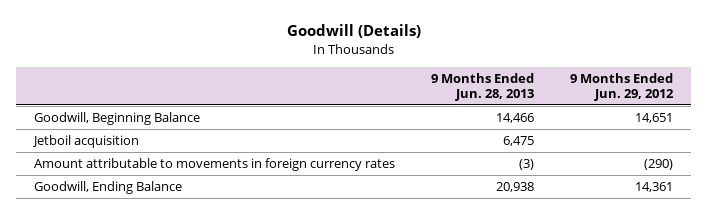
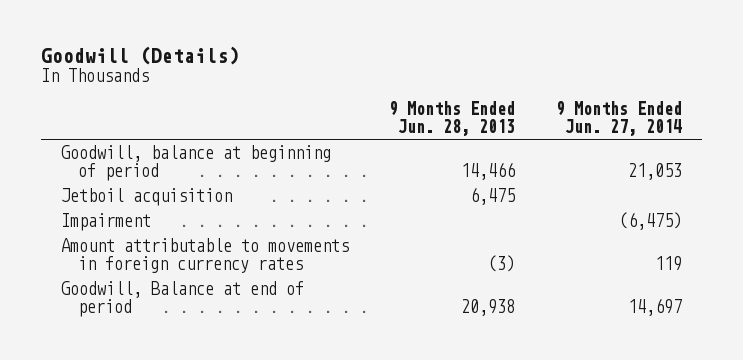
- | 9 Months Ended Jun. 28, 2013 | 9 Months Ended Jun. 29, 2012
+ | 9 Months Ended Jun. 28, 2013 | 9 Months Ended Jun. 27, 2014
- Goodwill, Beginning Balance | 14,466 | 14,651
+ Goodwill, balance at beginning of period | 14,466 | 21,053
+ Impairment | | (6,475)
- Goodwill, Ending Balance | 20,938 | 14,361
+ Goodwill, Balance at end of period | 20,938 | 14,697

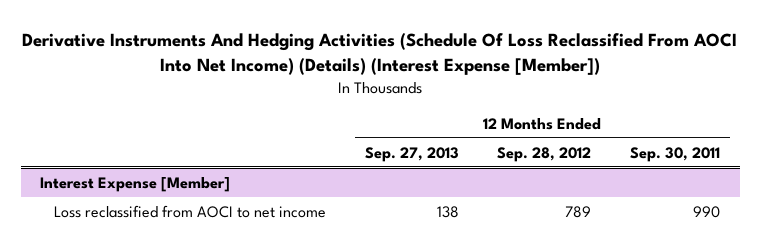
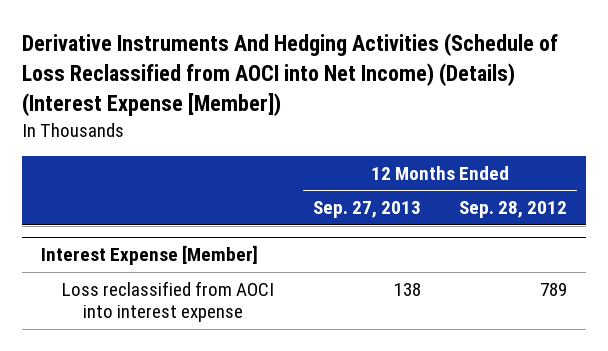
- Derivative Instruments And Hedging Activities (Schedule Of Loss Reclassified From AOCI Into Net Income) (Details) (Interest Expense [Member])
+ Derivative Instruments And Hedging Activities (Schedule of Loss Reclassified from AOCI into Net Income) (Details) (Interest Expense [Member])
- | 12 Months Ended Sep. 27, 2013 | 12 Months Ended Sep. 28, 2012 | 12 Months Ended Sep. 30, 2011
+ | 12 Months Ended Sep. 27, 2013 | 12 Months Ended Sep. 28, 2012
@ Interest Expense [Member]
- Loss reclassified from AOCI to net income | 138 | 789 | 990
+ Loss reclassified from AOCI into interest expense | 138 | 789

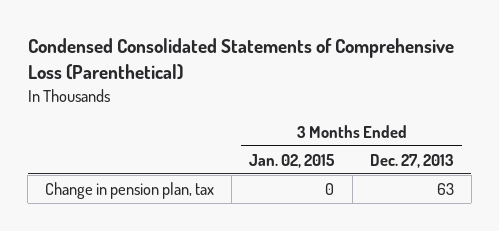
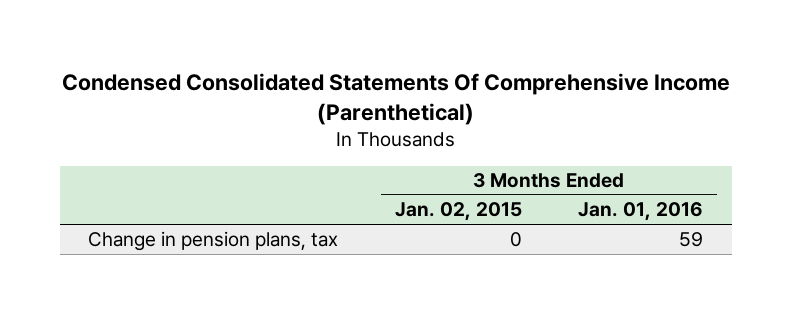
- Condensed Consolidated Statements of Comprehensive Loss (Parenthetical)
+ Condensed Consolidated Statements Of Comprehensive Income (Parenthetical)
- | 3 Months Ended Jan. 02, 2015 | 3 Months Ended Dec. 27, 2013
+ | 3 Months Ended Jan. 02, 2015 | 3 Months Ended Jan. 01, 2016
- Change in pension plan, tax | 0 | 63
+ Change in pension plans, tax | 0 | 59

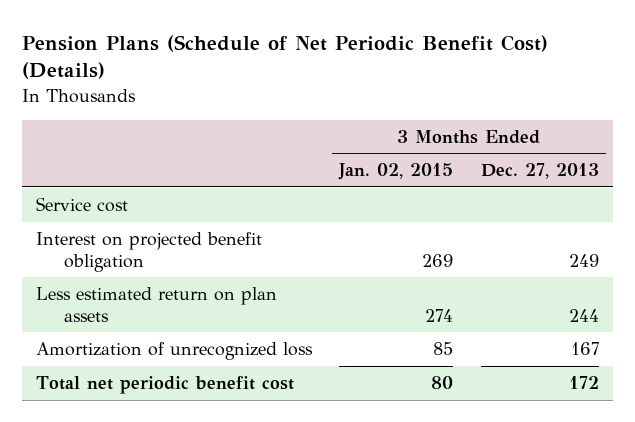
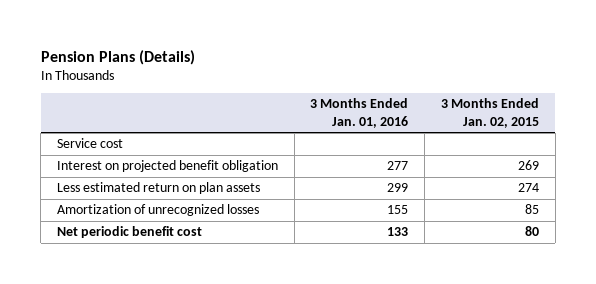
- Pension Plans (Schedule of Net Periodic Benefit Cost) (Details)
+ Pension Plans (Details)
- | 3 Months Ended Jan. 02, 2015 | 3 Months Ended Dec. 27, 2013
+ | 3 Months Ended Jan. 01, 2016 | 3 Months Ended Jan. 02, 2015
- Amortization of unrecognized loss | 85 | 167
- Total net periodic benefit cost | 80 | 172
+ Amortization of unrecognized losses | 155 | 85
+ Net periodic benefit cost | 133 | 80

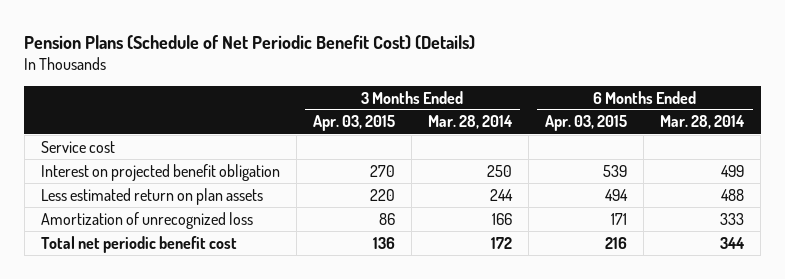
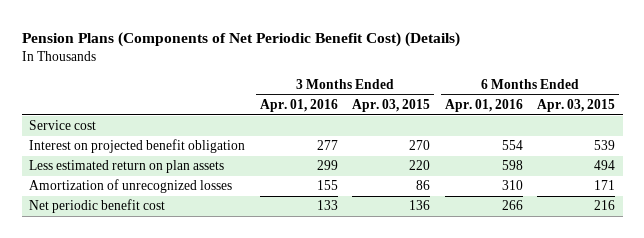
- Pension Plans (Schedule of Net Periodic Benefit Cost) (Details)
+ Pension Plans (Components of Net Periodic Benefit Cost) (Details)
- | 3 Months Ended Apr. 03, 2015 | 3 Months Ended Mar. 28, 2014 | 6 Months Ended Apr. 03, 2015 | 6 Months Ended Mar. 28, 2014
+ | 3 Months Ended Apr. 01, 2016 | 3 Months Ended Apr. 03, 2015 | 6 Months Ended Apr. 01, 2016 | 6 Months Ended Apr. 03, 2015
- Amortization of unrecognized loss | 86 | 166 | 171 | 333
- Total net periodic benefit cost | 136 | 172 | 216 | 344
+ Amortization of unrecognized losses | 155 | 86 | 310 | 171
+ Net periodic benefit cost | 133 | 136 | 266 | 216

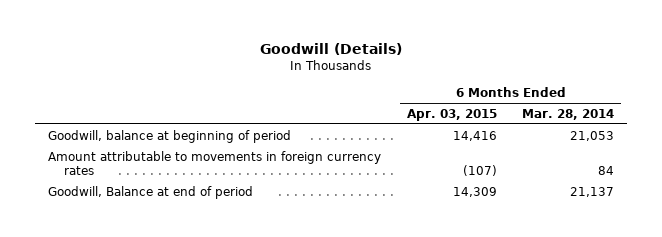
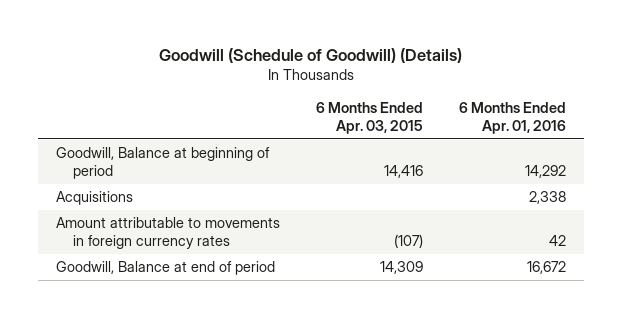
- Goodwill (Details)
+ Goodwill (Schedule of Goodwill) (Details)
- | 6 Months Ended Apr. 03, 2015 | 6 Months Ended Mar. 28, 2014
+ | 6 Months Ended Apr. 03, 2015 | 6 Months Ended Apr. 01, 2016
- Goodwill, balance at beginning of period | 14,416 | 21,053
+ Goodwill, Balance at beginning of period | 14,416 | 14,292
+ Acquisitions | | 2,338

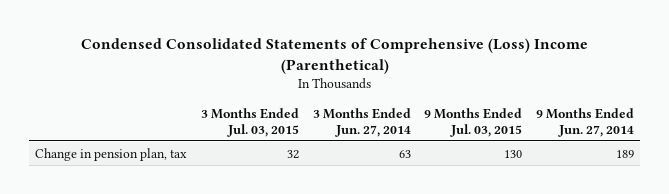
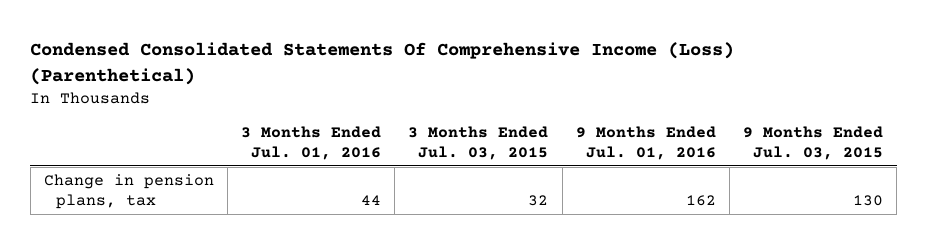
- Condensed Consolidated Statements of Comprehensive (Loss) Income (Parenthetical)
+ Condensed Consolidated Statements Of Comprehensive Income (Loss) (Parenthetical)
- | 3 Months Ended Jul. 03, 2015 | 3 Months Ended Jun. 27, 2014 | 9 Months Ended Jul. 03, 2015 | 9 Months Ended Jun. 27, 2014
+ | 3 Months Ended Jul. 01, 2016 | 3 Months Ended Jul. 03, 2015 | 9 Months Ended Jul. 01, 2016 | 9 Months Ended Jul. 03, 2015
- Change in pension plan, tax | 32 | 63 | 130 | 189
+ Change in pension plans, tax | 44 | 32 | 162 | 130

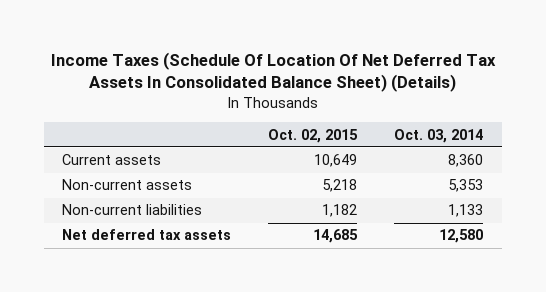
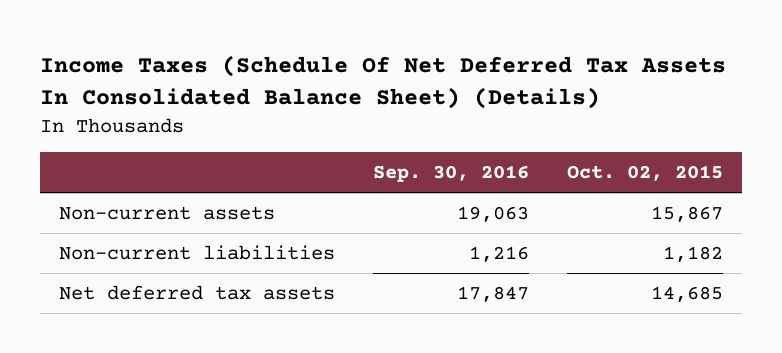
- Income Taxes (Schedule Of Location Of Net Deferred Tax Assets In Consolidated Balance Sheet) (Details)
+ Income Taxes (Schedule Of Net Deferred Tax Assets In Consolidated Balance Sheet) (Details)
- | Oct. 02, 2015 | Oct. 03, 2014
+ | Sep. 30, 2016 | Oct. 02, 2015
- Current assets | 10,649 | 8,360
- Non-current assets | 5,218 | 5,353
+ Non-current assets | 19,063 | 15,867

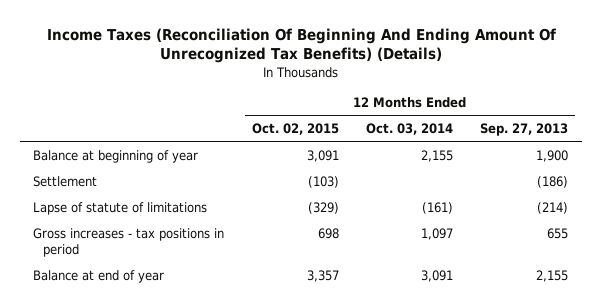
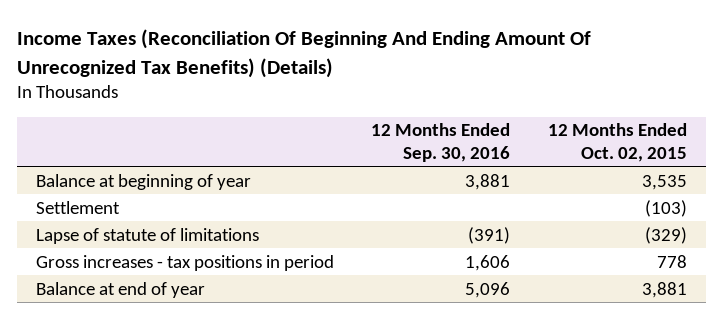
- | 12 Months Ended Oct. 02, 2015 | 12 Months Ended Oct. 03, 2014 | 12 Months Ended Sep. 27, 2013
+ | 12 Months Ended Sep. 30, 2016 | 12 Months Ended Oct. 02, 2015
- Balance at beginning of year | 3,091 | 2,155 | 1,900
+ Balance at beginning of year | 3,881 | 3,535
- Gross increases - tax positions in period | 698 | 1,097 | 655
- Balance at end of year | 3,357 | 3,091 | 2,155
+ Gross increases - tax positions in period | 1,606 | 778
+ Balance at end of year | 5,096 | 3,881

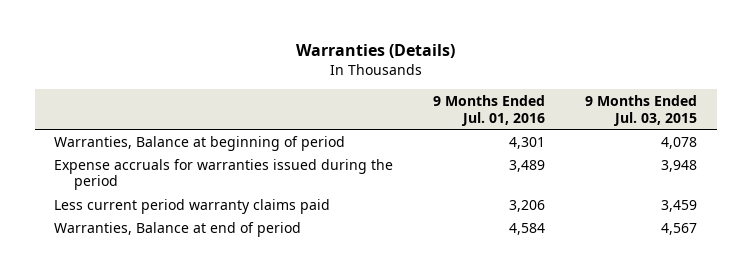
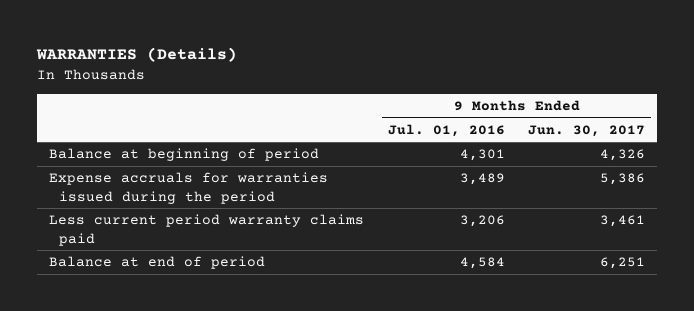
- Warranties (Details)
+ WARRANTIES (Details)
- | 9 Months Ended Jul. 01, 2016 | 9 Months Ended Jul. 03, 2015
+ | 9 Months Ended Jul. 01, 2016 | 9 Months Ended Jun. 30, 2017
- Warranties, Balance at beginning of period | 4,301 | 4,078
+ Balance at beginning of period | 4,301 | 4,326
- Warranties, Balance at end of period | 4,584 | 4,567
+ Balance at end of period | 4,584 | 6,251

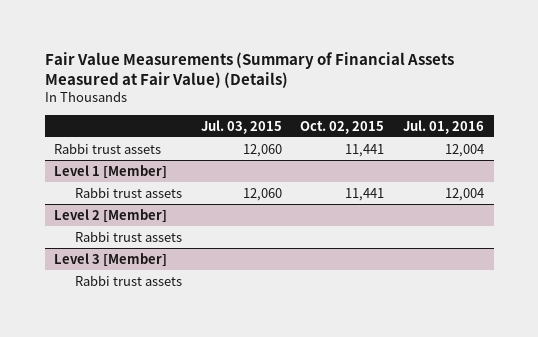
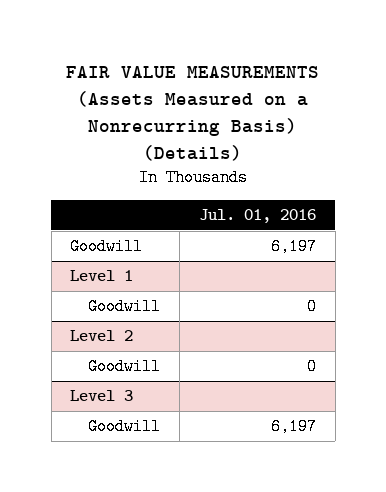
- Fair Value Measurements (Summary of Financial Assets Measured at Fair Value) (Details)
+ FAIR VALUE MEASUREMENTS (Assets Measured on a Nonrecurring Basis) (Details)
- | Jul. 03, 2015 | Oct. 02, 2015 | Jul. 01, 2016
+ | Jul. 01, 2016
- Rabbi trust assets | 12,060 | 11,441 | 12,004
- Level 1 [Member]
- Rabbi trust assets | 12,060 | 11,441 | 12,004
- Level 2 [Member]
- Rabbi trust assets
- Level 3 [Member]
- Rabbi trust assets
+ Goodwill | 6,197
+ Level 1
+ Goodwill | 0
+ Level 2
+ Goodwill | 0
+ Level 3
+ Goodwill | 6,197

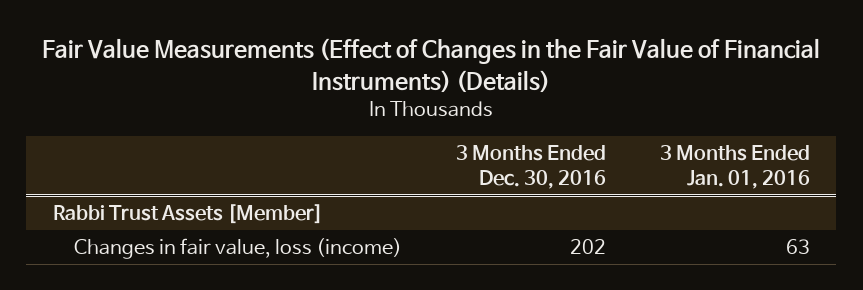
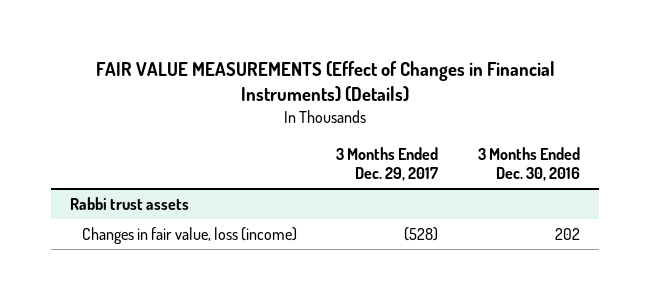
- Fair Value Measurements (Effect of Changes in the Fair Value of Financial Instruments) (Details)
+ FAIR VALUE MEASUREMENTS (Effect of Changes in Financial Instruments) (Details)
- | 3 Months Ended Dec. 30, 2016 | 3 Months Ended Jan. 01, 2016
+ | 3 Months Ended Dec. 29, 2017 | 3 Months Ended Dec. 30, 2016
- Rabbi Trust Assets [Member]
+ Rabbi trust assets

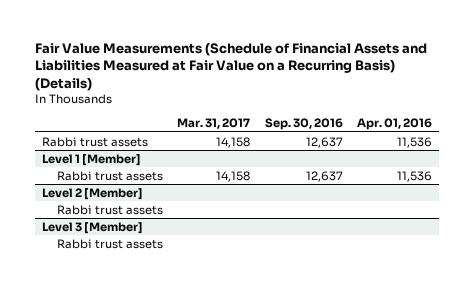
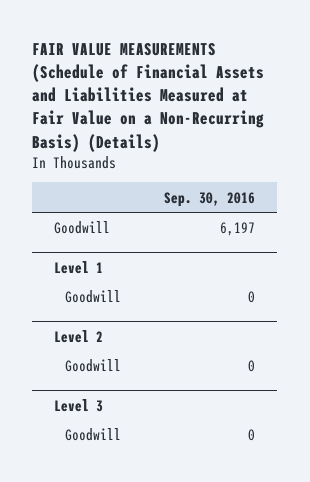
- Fair Value Measurements (Schedule of Financial Assets and Liabilities Measured at Fair Value on a Recurring Basis) (Details)
+ FAIR VALUE MEASUREMENTS (Schedule of Financial Assets and Liabilities Measured at Fair Value on a Non-Recurring Basis) (Details)
- | Mar. 31, 2017 | Sep. 30, 2016 | Apr. 01, 2016
+ | Sep. 30, 2016
- Rabbi trust assets | 14,158 | 12,637 | 11,536
- Level 1 [Member]
- Rabbi trust assets | 14,158 | 12,637 | 11,536
- Level 2 [Member]
- Rabbi trust assets
- Level 3 [Member]
- Rabbi trust assets
+ Goodwill | 6,197
+ Level 1
+ Goodwill | 0
+ Level 2
+ Goodwill | 0
+ Level 3
+ Goodwill | 0

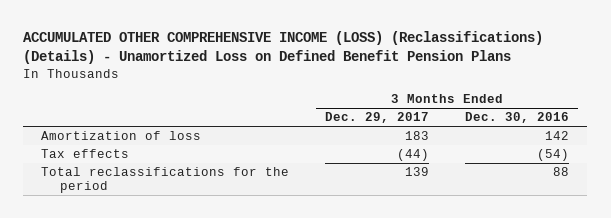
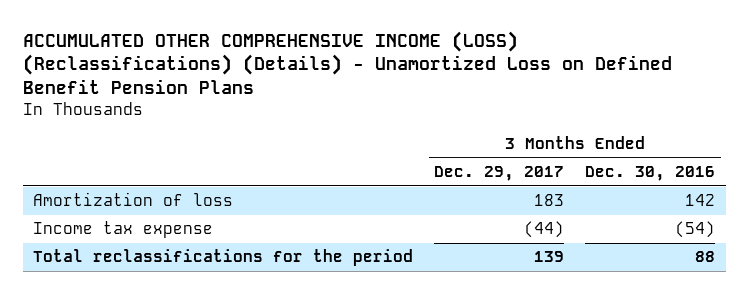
- Tax effects | (44) | (54)
+ Income tax expense | (44) | (54)

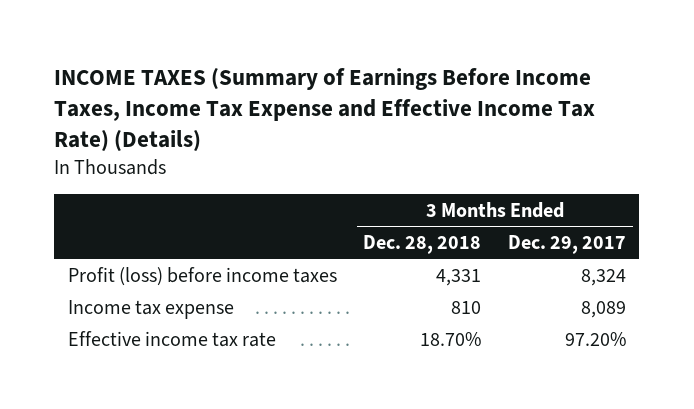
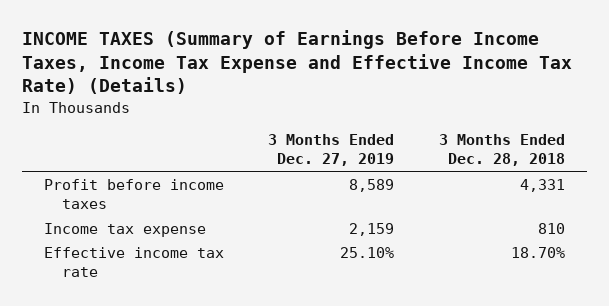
- | 3 Months Ended Dec. 28, 2018 | 3 Months Ended Dec. 29, 2017
+ | 3 Months Ended Dec. 27, 2019 | 3 Months Ended Dec. 28, 2018
- Profit (loss) before income taxes | 4,331 | 8,324
+ Profit before income taxes | 8,589 | 4,331

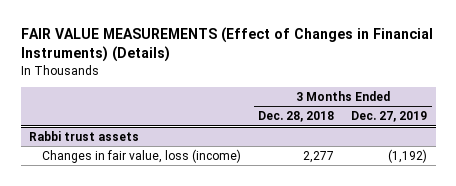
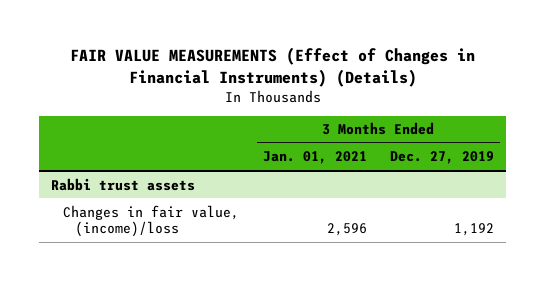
- | 3 Months Ended Dec. 28, 2018 | 3 Months Ended Dec. 27, 2019
+ | 3 Months Ended Jan. 01, 2021 | 3 Months Ended Dec. 27, 2019
@ Rabbi trust assets
- Changes in fair value, loss (income) | 2,277 | (1,192)
+ Changes in fair value, (income)/loss | 2,596 | 1,192

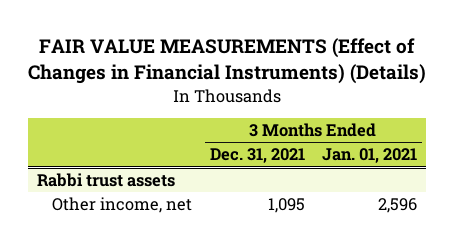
- | 3 Months Ended Jan. 01, 2021 | 3 Months Ended Dec. 27, 2019
+ | 3 Months Ended Dec. 31, 2021 | 3 Months Ended Jan. 01, 2021
@ Rabbi trust assets
- Changes in fair value, (income)/loss | 2,596 | 1,192
+ Other income, net | 1,095 | 2,596

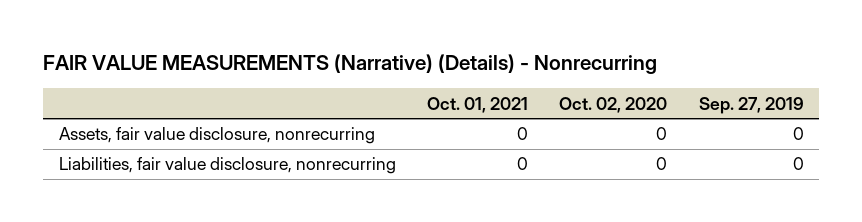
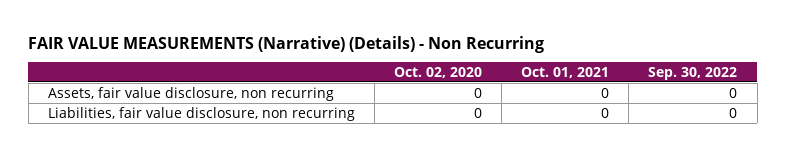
- FAIR VALUE MEASUREMENTS (Narrative) (Details) - Nonrecurring
+ FAIR VALUE MEASUREMENTS (Narrative) (Details) - Non Recurring
- | Oct. 01, 2021 | Oct. 02, 2020 | Sep. 27, 2019
+ | Oct. 02, 2020 | Oct. 01, 2021 | Sep. 30, 2022
- Assets, fair value disclosure, nonrecurring | 0 | 0 | 0
- Liabilities, fair value disclosure, nonrecurring | 0 | 0 | 0
+ Assets, fair value disclosure, non recurring | 0 | 0 | 0
+ Liabilities, fair value disclosure, non recurring | 0 | 0 | 0

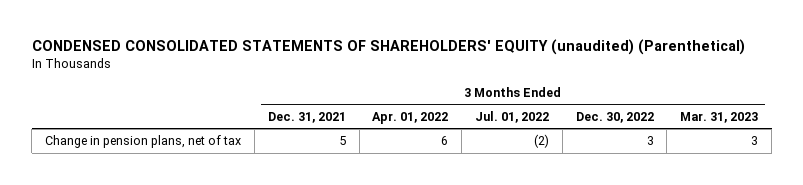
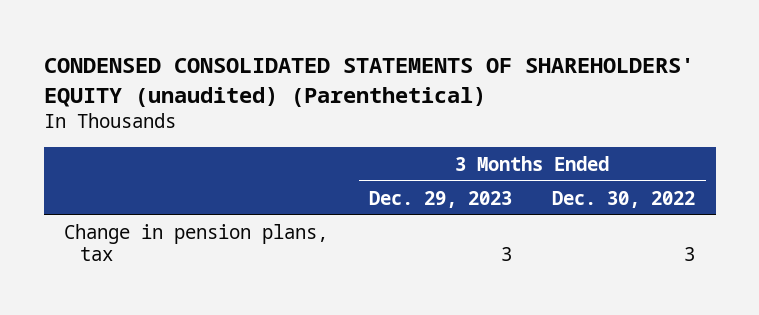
- | 3 Months Ended Dec. 31, 2021 | 3 Months Ended Apr. 01, 2022 | 3 Months Ended Jul. 01, 2022 | 3 Months Ended Dec. 30, 2022 | 3 Months Ended Mar. 31, 2023
+ | 3 Months Ended Dec. 29, 2023 | 3 Months Ended Dec. 30, 2022
- Change in pension plans, net of tax | 5 | 6 | (2) | 3 | 3
+ Change in pension plans, tax | 3 | 3

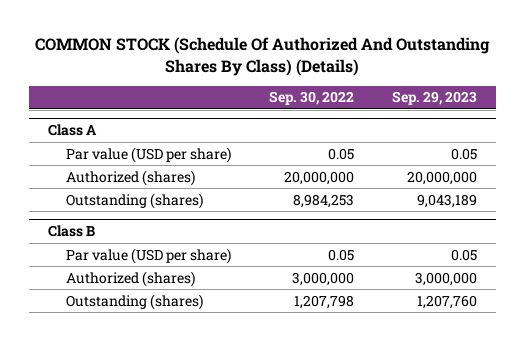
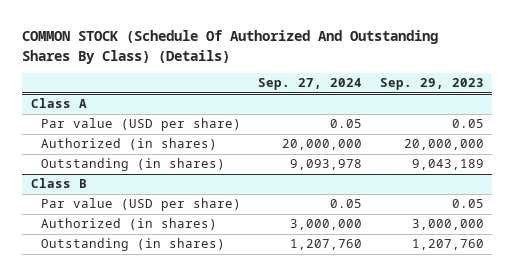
- | Sep. 30, 2022 | Sep. 29, 2023
+ | Sep. 27, 2024 | Sep. 29, 2023
@ Class A
- Authorized (shares) | 20,000,000 | 20,000,000
- Outstanding (shares) | 8,984,253 | 9,043,189
+ Authorized (in shares) | 20,000,000 | 20,000,000
+ Outstanding (in shares) | 9,093,978 | 9,043,189
@ Class B
- Authorized (shares) | 3,000,000 | 3,000,000
- Outstanding (shares) | 1,207,798 | 1,207,760
+ Authorized (in shares) | 3,000,000 | 3,000,000
+ Outstanding (in shares) | 1,207,760 | 1,207,760

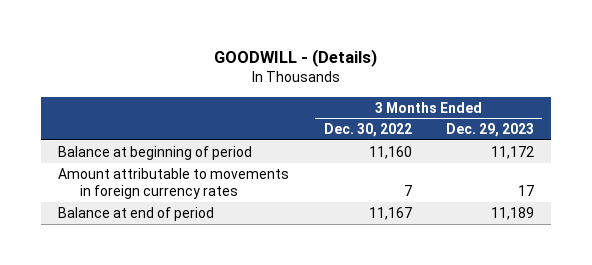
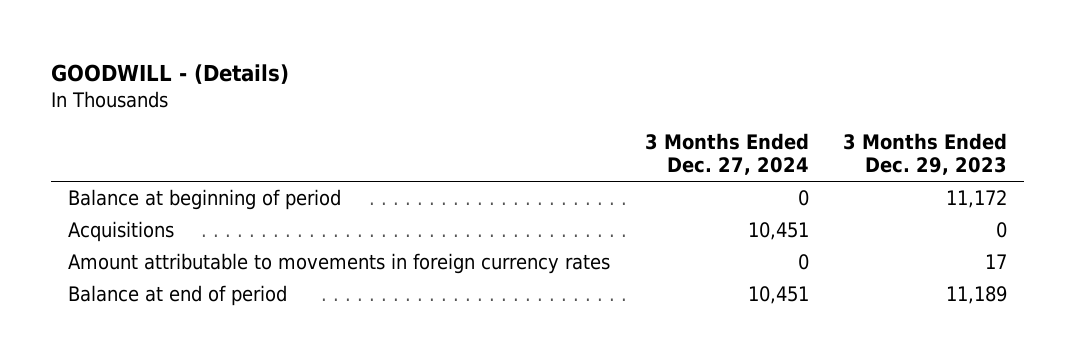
- | 3 Months Ended Dec. 30, 2022 | 3 Months Ended Dec. 29, 2023
+ | 3 Months Ended Dec. 27, 2024 | 3 Months Ended Dec. 29, 2023
+ Acquisitions | 10,451 | 0

